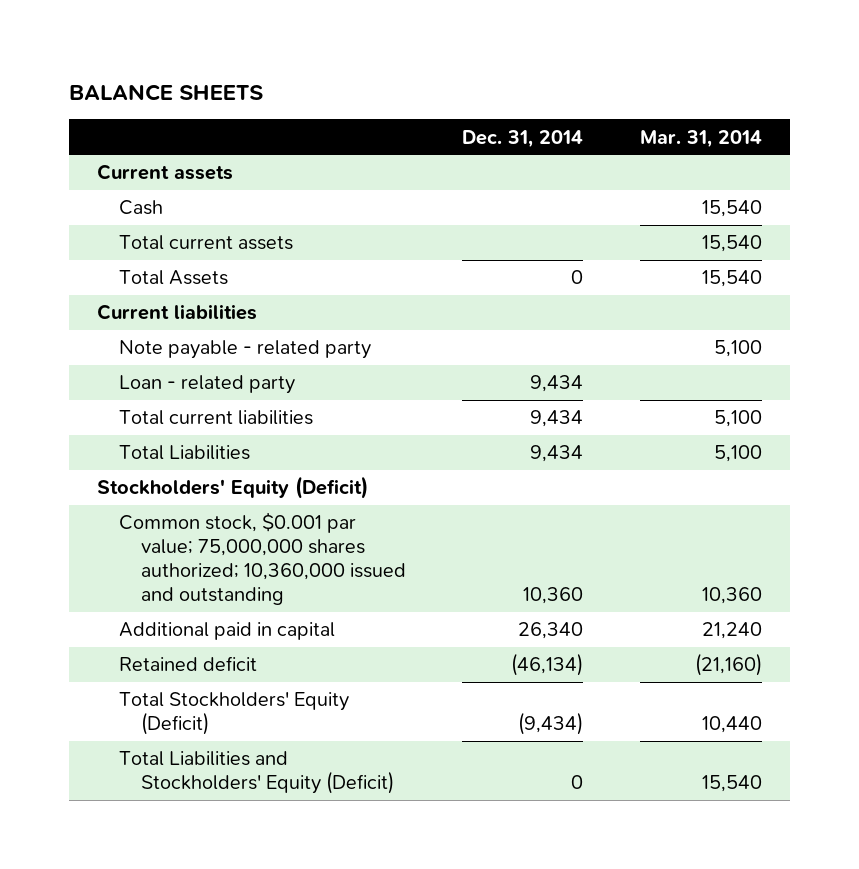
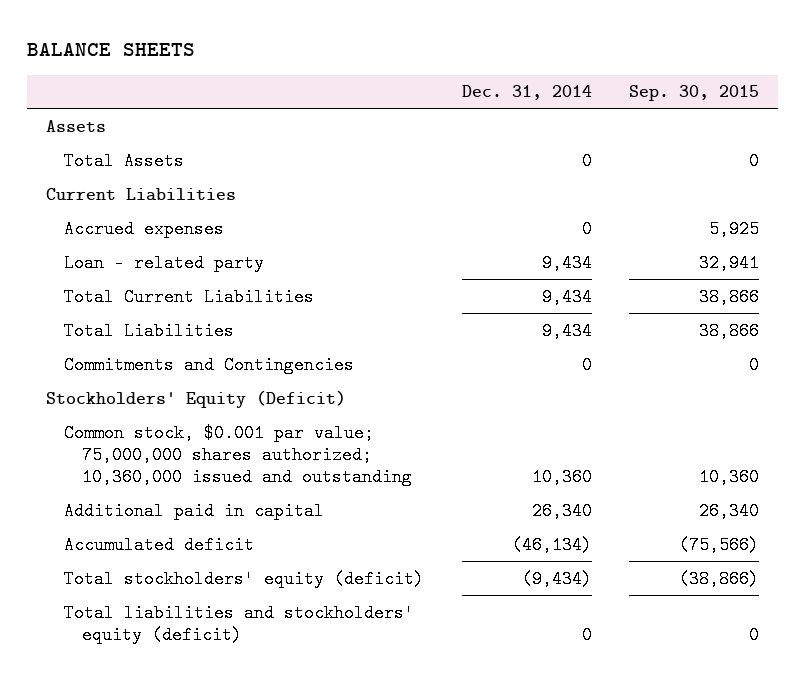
- | Dec. 31, 2014 | Mar. 31, 2014
+ | Dec. 31, 2014 | Sep. 30, 2015
- Current assets
- Cash | | 15,540
- Total current assets | | 15,540
+ Assets
- Current liabilities
- Note payable - related party | | 5,100
+ Current Liabilities
+ Accrued expenses | 0 | 5,925
- Total current liabilities | 9,434 | 5,100
+ Total Current Liabilities | 9,434 | 38,866
+ Commitments and Contingencies | 0 | 0
- Retained deficit | (46,134) | (21,160)
- Total Stockholders' Equity (Deficit) | (9,434) | 10,440
- Total Liabilities and Stockholders' Equity (Deficit) | 0 | 15,540
+ Accumulated deficit | (46,134) | (75,566)
+ Total stockholders' equity (deficit) | (9,434) | (38,866)
+ Total liabilities and stockholders' equity (deficit) | 0 | 0

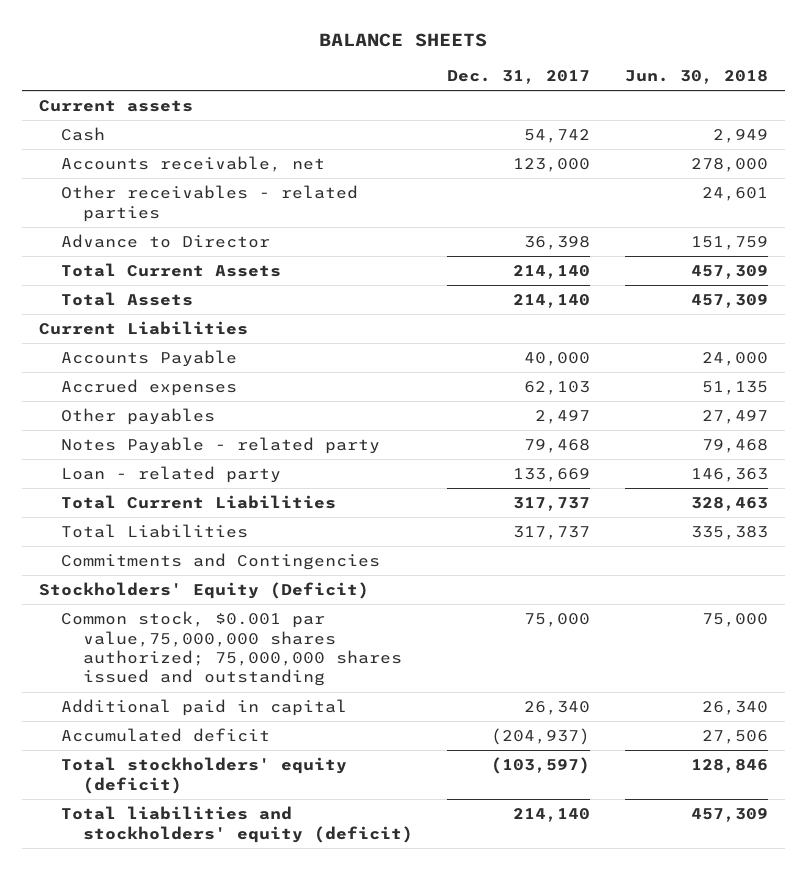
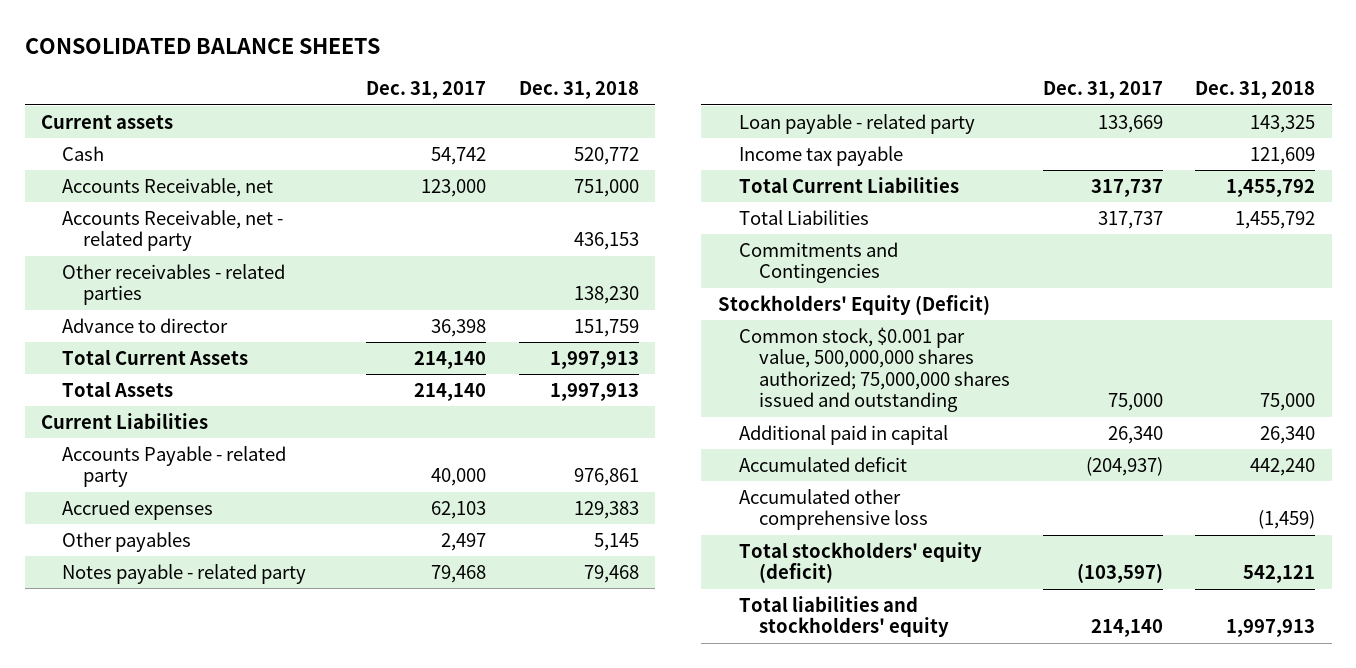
- BALANCE SHEETS
+ CONSOLIDATED BALANCE SHEETS
- | Dec. 31, 2017 | Jun. 30, 2018
+ | Dec. 31, 2017 | Dec. 31, 2018
- Accounts receivable, net | 123,000 | 278,000
+ Accounts Receivable, net | 123,000 | 751,000
+ Accounts Receivable, net - related party | | 436,153
- Advance to Director | 36,398 | 151,759
+ Advance to director | 36,398 | 151,759
- Accounts Payable | 40,000 | 24,000
+ Accounts Payable - related party | 40,000 | 976,861
- Notes Payable - related party | 79,468 | 79,468
- Loan - related party | 133,669 | 146,363
+ Notes payable - related party | 79,468 | 79,468
+ Loan payable - related party | 133,669 | 143,325
+ Income tax payable | | 121,609
- Common stock, $0.001 par value,75,000,000 shares authorized; 75,000,000 shares issued and outstanding | 75,000 | 75,000
+ Common stock, $0.001 par value, 500,000,000 shares authorized; 75,000,000 shares issued and outstanding | 75,000 | 75,000
+ Accumulated other comprehensive loss | | (1,459)
- Total liabilities and stockholders' equity (deficit) | 214,140 | 457,309
+ Total liabilities and stockholders' equity | 214,140 | 1,997,913

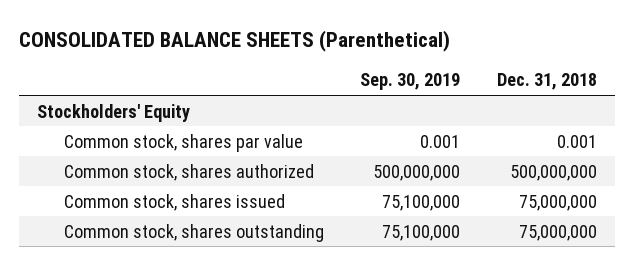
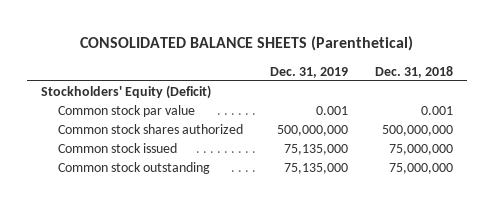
- | Sep. 30, 2019 | Dec. 31, 2018
+ | Dec. 31, 2019 | Dec. 31, 2018
- Stockholders' Equity
- Common stock, shares par value | 0.001 | 0.001
- Common stock, shares authorized | 500,000,000 | 500,000,000
- Common stock, shares issued | 75,100,000 | 75,000,000
- Common stock, shares outstanding | 75,100,000 | 75,000,000
+ Stockholders' Equity (Deficit)
+ Common stock par value | 0.001 | 0.001
+ Common stock shares authorized | 500,000,000 | 500,000,000
+ Common stock issued | 75,135,000 | 75,000,000
+ Common stock outstanding | 75,135,000 | 75,000,000

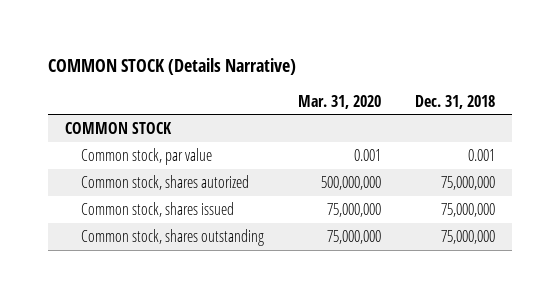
- CONSOLIDATED BALANCE SHEETS (Parenthetical)
+ COMMON STOCK (Details Narrative)
- | Dec. 31, 2019 | Dec. 31, 2018
+ | Mar. 31, 2020 | Dec. 31, 2018
- Stockholders' Equity (Deficit)
- Common stock par value | 0.001 | 0.001
- Common stock shares authorized | 500,000,000 | 500,000,000
- Common stock issued | 75,135,000 | 75,000,000
- Common stock outstanding | 75,135,000 | 75,000,000
+ COMMON STOCK
+ Common stock, par value | 0.001 | 0.001
+ Common stock, shares autorized | 500,000,000 | 75,000,000
+ Common stock, shares issued | 75,000,000 | 75,000,000
+ Common stock, shares outstanding | 75,000,000 | 75,000,000

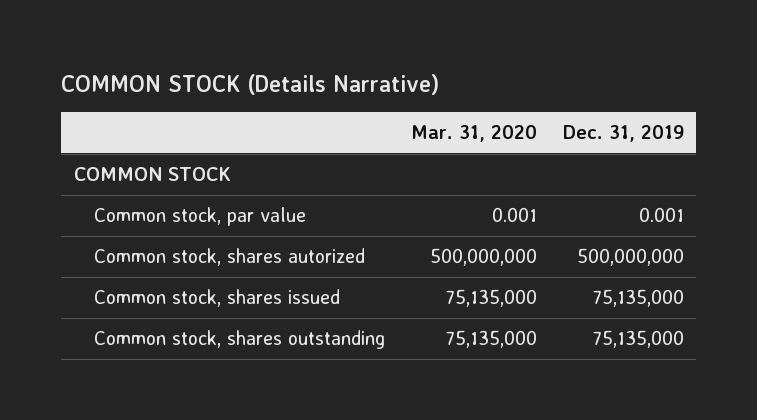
- | Mar. 31, 2020 | Dec. 31, 2018
+ | Mar. 31, 2020 | Dec. 31, 2019
- Common stock, shares issued | 75,000,000 | 75,000,000
- Common stock, shares outstanding | 75,000,000 | 75,000,000
+ Common stock, shares issued | 75,135,000 | 75,135,000
+ Common stock, shares outstanding | 75,135,000 | 75,135,000

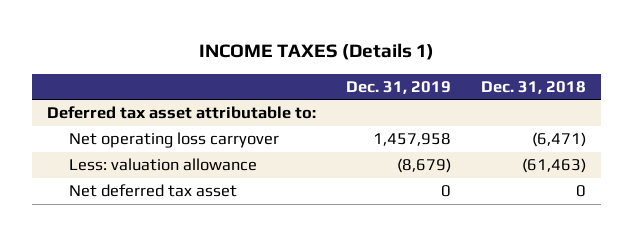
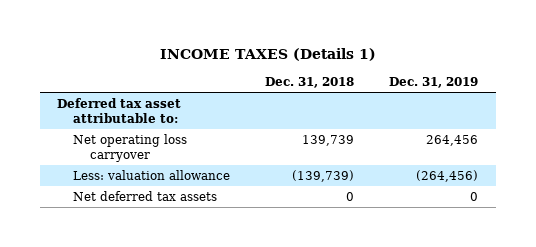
- | Dec. 31, 2019 | Dec. 31, 2018
+ | Dec. 31, 2018 | Dec. 31, 2019
- Net operating loss carryover | 1,457,958 | (6,471)
- Less: valuation allowance | (8,679) | (61,463)
- Net deferred tax asset | 0 | 0
+ Net operating loss carryover | 139,739 | 264,456
+ Less: valuation allowance | (139,739) | (264,456)
+ Net deferred tax assets | 0 | 0

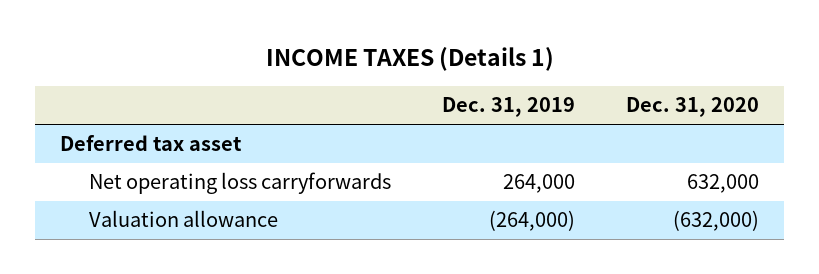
- | Dec. 31, 2018 | Dec. 31, 2019
+ | Dec. 31, 2019 | Dec. 31, 2020
- Deferred tax asset attributable to:
- Net operating loss carryover | 139,739 | 264,456
- Less: valuation allowance | (139,739) | (264,456)
- Net deferred tax assets | 0 | 0
+ Deferred tax asset
+ Net operating loss carryforwards | 264,000 | 632,000
+ Valuation allowance | (264,000) | (632,000)

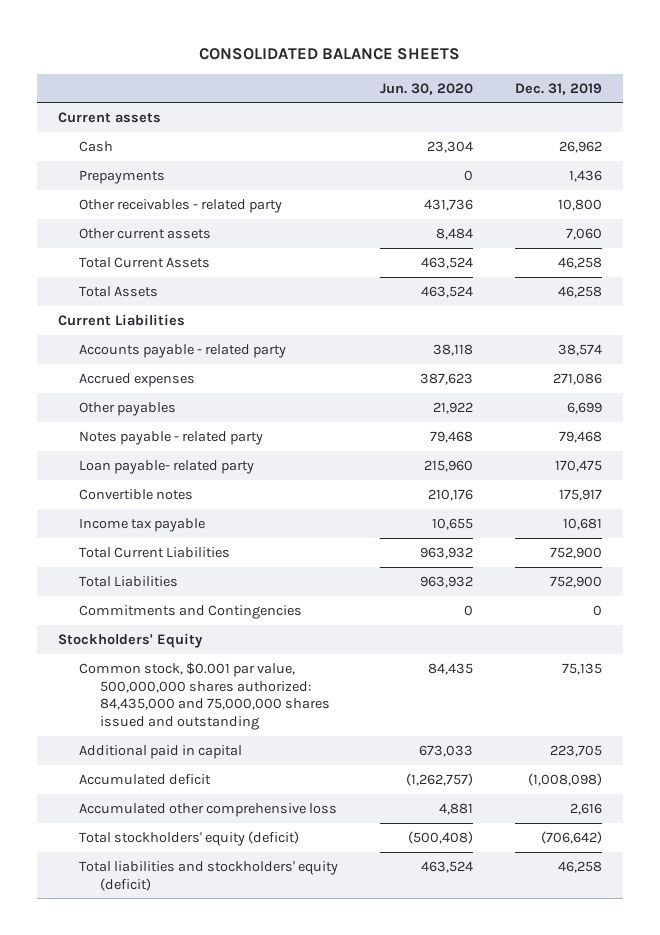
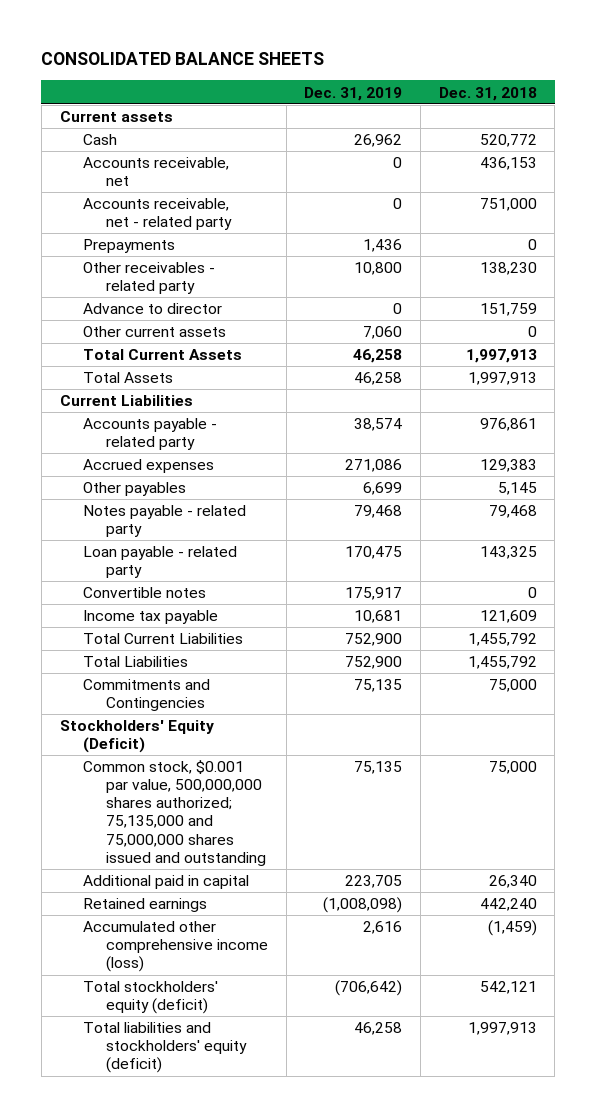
- | Jun. 30, 2020 | Dec. 31, 2019
+ | Dec. 31, 2019 | Dec. 31, 2018
+ Accounts receivable, net | 0 | 436,153
+ Accounts receivable, net - related party | 0 | 751,000
+ Advance to director | 0 | 151,759
- Loan payable- related party | 215,960 | 170,475
+ Loan payable - related party | 170,475 | 143,325
- Commitments and Contingencies | 0 | 0
- Stockholders' Equity
- Common stock, $0.001 par value, 500,000,000 shares authorized: 84,435,000 and 75,000,000 shares issued and outstanding | 84,435 | 75,135
+ Commitments and Contingencies | 75,135 | 75,000
+ Stockholders' Equity (Deficit)
+ Common stock, $0.001 par value, 500,000,000 shares authorized; 75,135,000 and 75,000,000 shares issued and outstanding | 75,135 | 75,000
- Accumulated deficit | (1,262,757) | (1,008,098)
- Accumulated other comprehensive loss | 4,881 | 2,616
+ Retained earnings | (1,008,098) | 442,240
+ Accumulated other comprehensive income (loss) | 2,616 | (1,459)

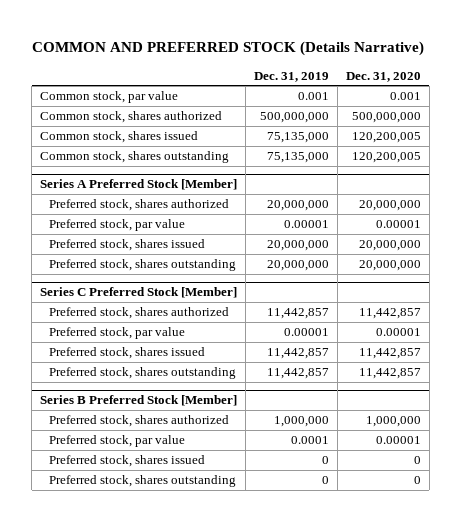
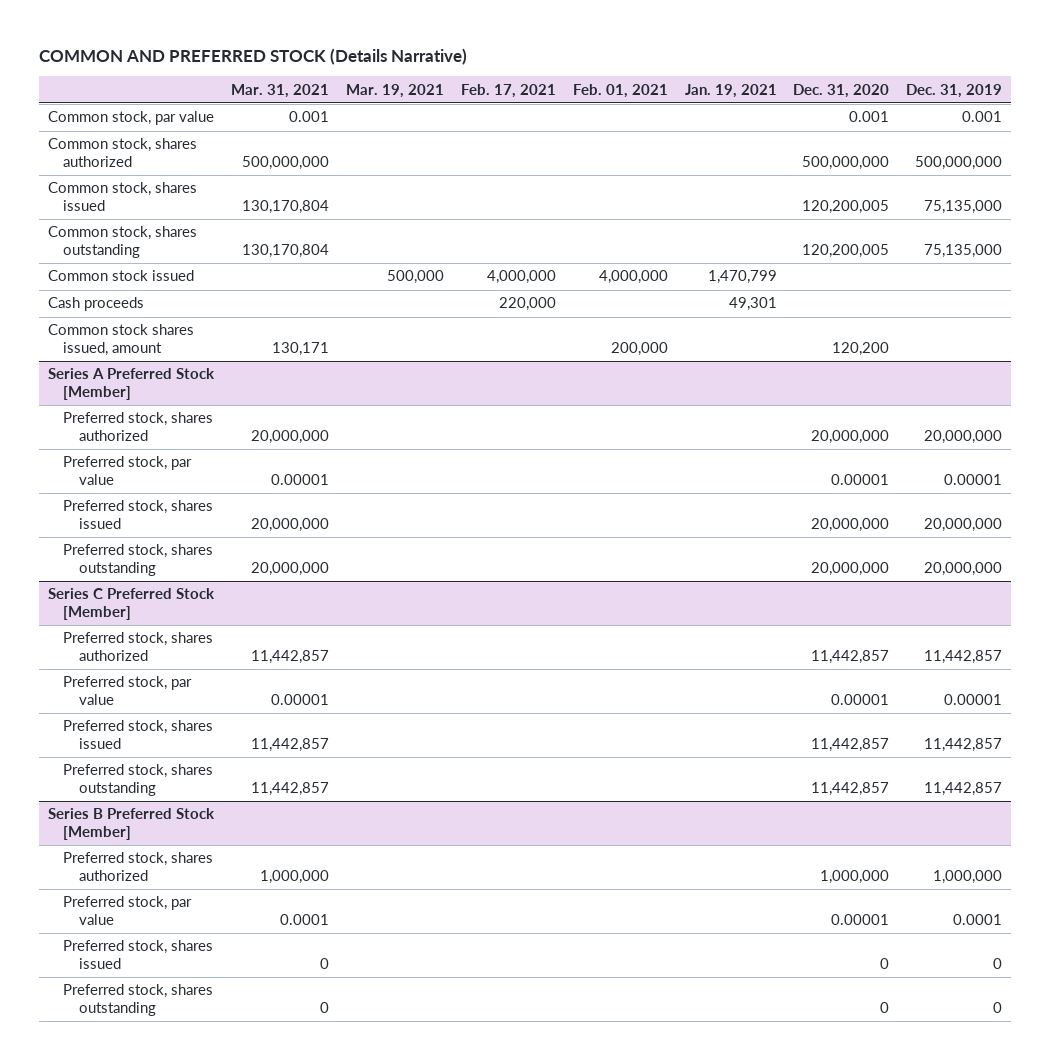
- | Dec. 31, 2019 | Dec. 31, 2020
+ | Mar. 31, 2021 | Mar. 19, 2021 | Feb. 17, 2021 | Feb. 01, 2021 | Jan. 19, 2021 | Dec. 31, 2020 | Dec. 31, 2019
+ Common stock issued | | 500,000 | 4,000,000 | 4,000,000 | 1,470,799 | |
+ Cash proceeds | | | 220,000 | | 49,301 | |
+ Common stock shares issued, amount | 130,171 | | | 200,000 | | 120,200 |

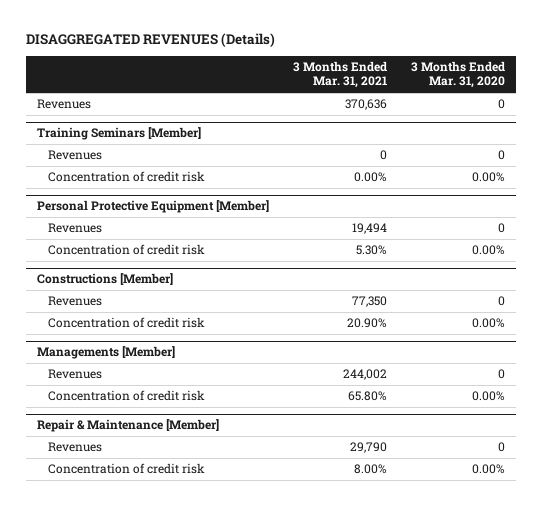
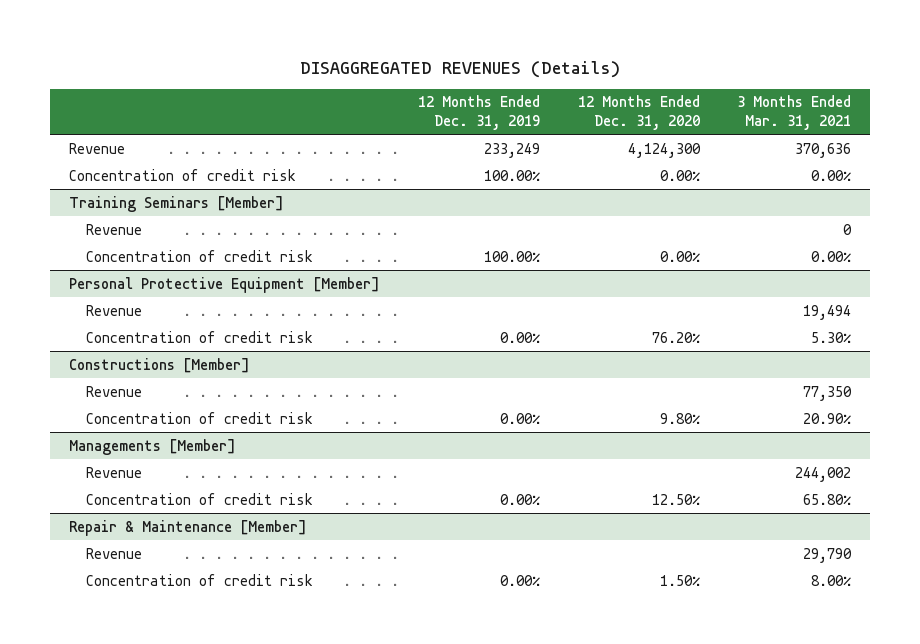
- | 3 Months Ended Mar. 31, 2021 | 3 Months Ended Mar. 31, 2020
+ | 12 Months Ended Dec. 31, 2019 | 12 Months Ended Dec. 31, 2020 | 3 Months Ended Mar. 31, 2021
- Revenues | 370,636 | 0
+ Revenue | 233,249 | 4,124,300 | 370,636
+ Concentration of credit risk | 100.00% | 0.00% | 0.00%
@ Training Seminars [Member]
- Revenues | 0 | 0
+ Revenue | | | 0
@ Personal Protective Equipment [Member]
- Revenues | 19,494 | 0
+ Revenue | | | 19,494
@ Constructions [Member]
- Revenues | 77,350 | 0
+ Revenue | | | 77,350
@ Managements [Member]
- Revenues | 244,002 | 0
+ Revenue | | | 244,002
@ Repair & Maintenance [Member]
- Revenues | 29,790 | 0
+ Revenue | | | 29,790

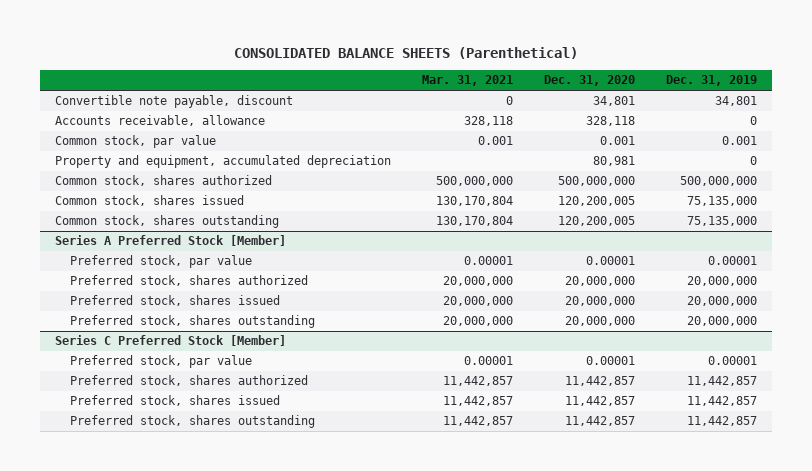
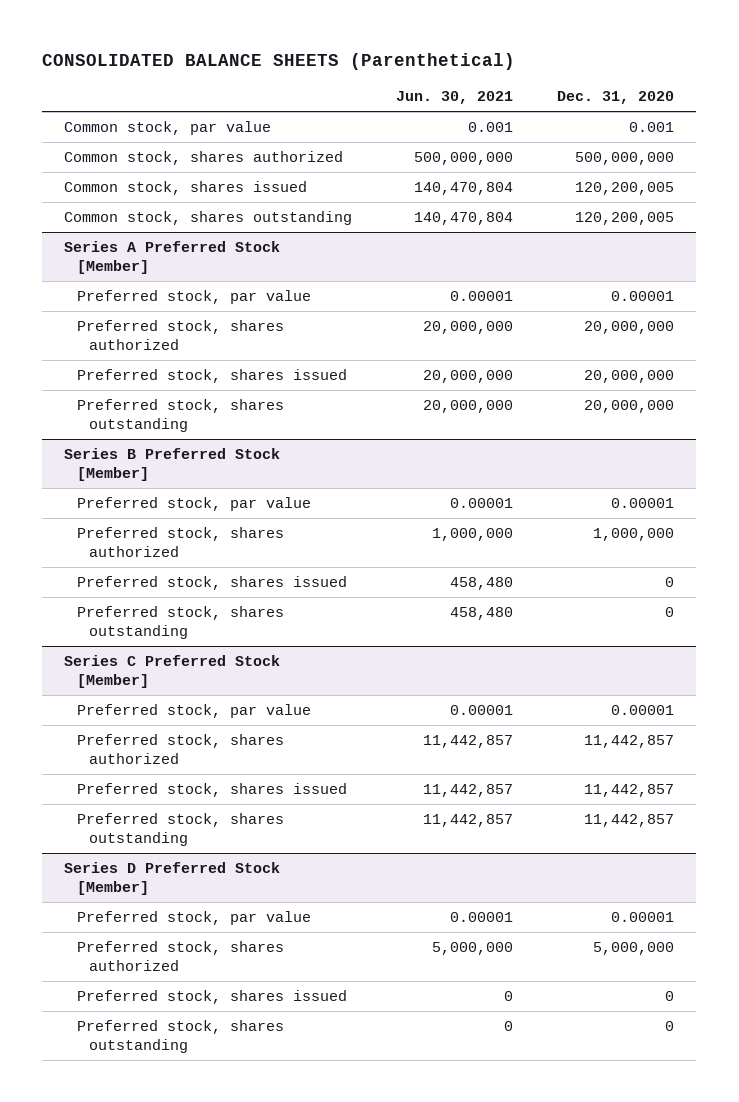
- | Mar. 31, 2021 | Dec. 31, 2020 | Dec. 31, 2019
+ | Jun. 30, 2021 | Dec. 31, 2020
- Convertible note payable, discount | 0 | 34,801 | 34,801
- Accounts receivable, allowance | 328,118 | 328,118 | 0
- Property and equipment, accumulated depreciation | | 80,981 | 0
+ Series B Preferred Stock [Member]
+ Preferred stock, par value | 0.00001 | 0.00001
+ Preferred stock, shares authorized | 1,000,000 | 1,000,000
+ Preferred stock, shares issued | 458,480 | 0
+ Preferred stock, shares outstanding | 458,480 | 0
+ Series D Preferred Stock [Member]
+ Preferred stock, par value | 0.00001 | 0.00001
+ Preferred stock, shares authorized | 5,000,000 | 5,000,000
+ Preferred stock, shares issued | 0 | 0
+ Preferred stock, shares outstanding | 0 | 0

